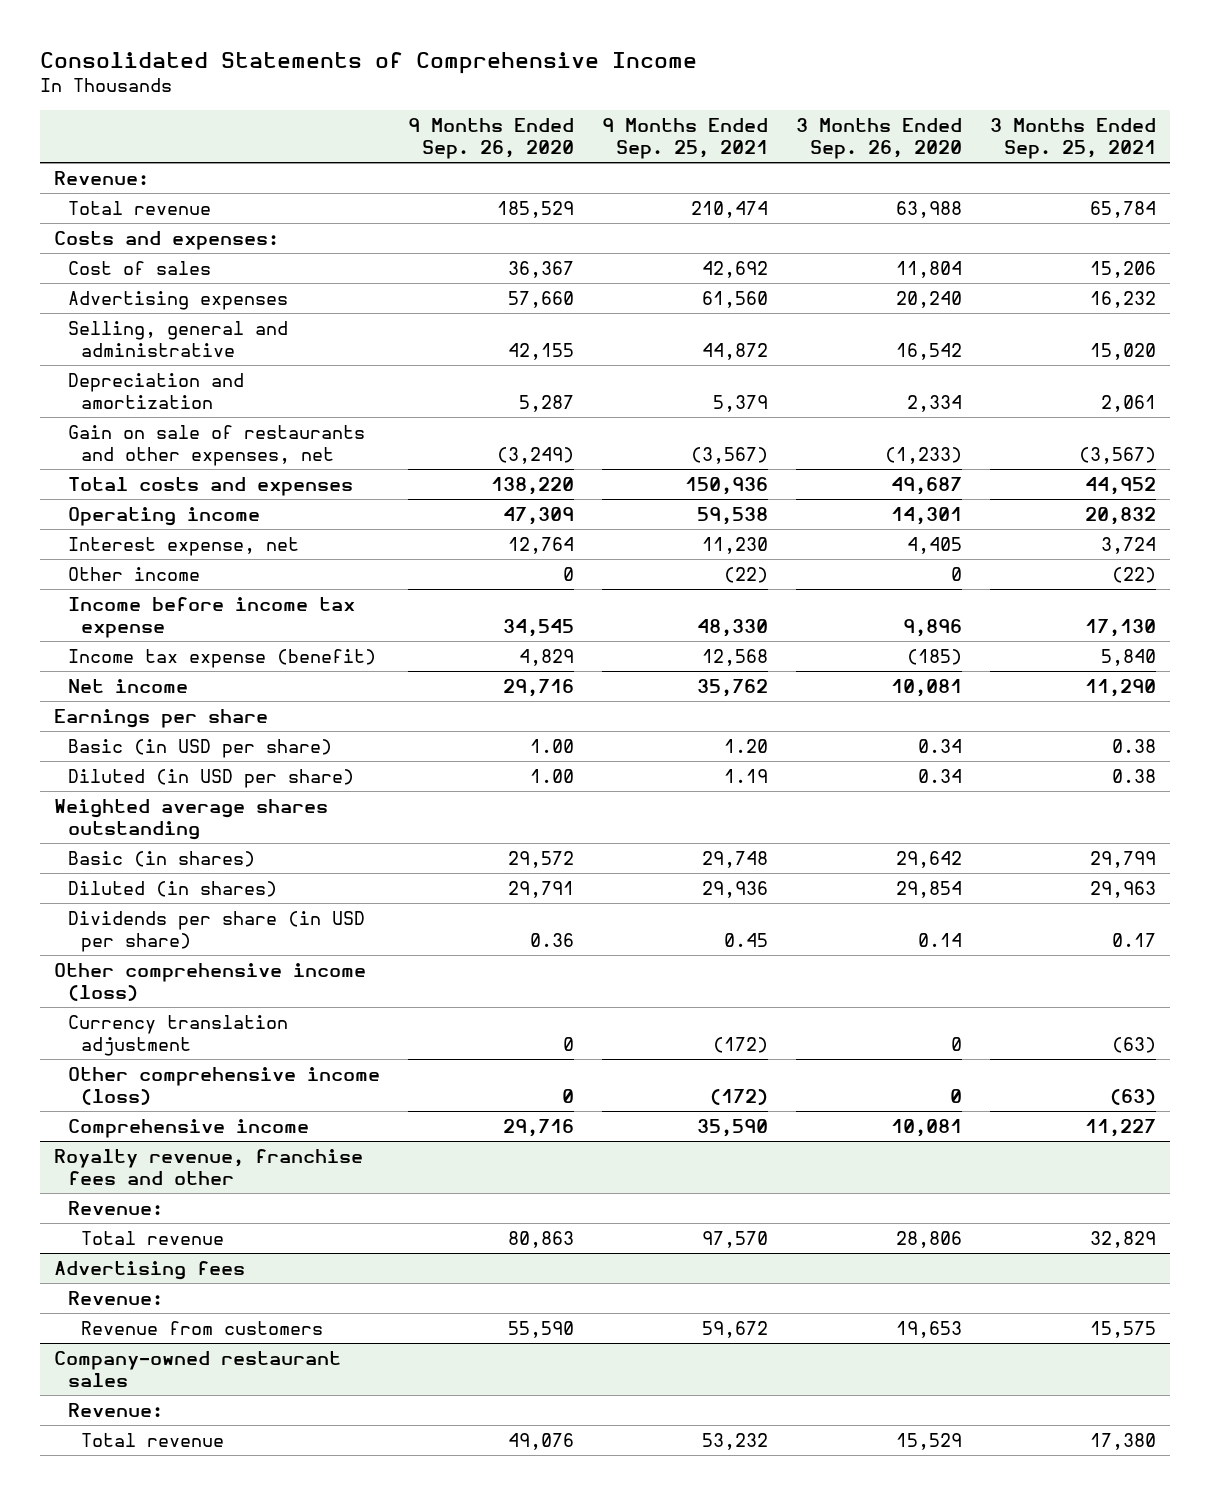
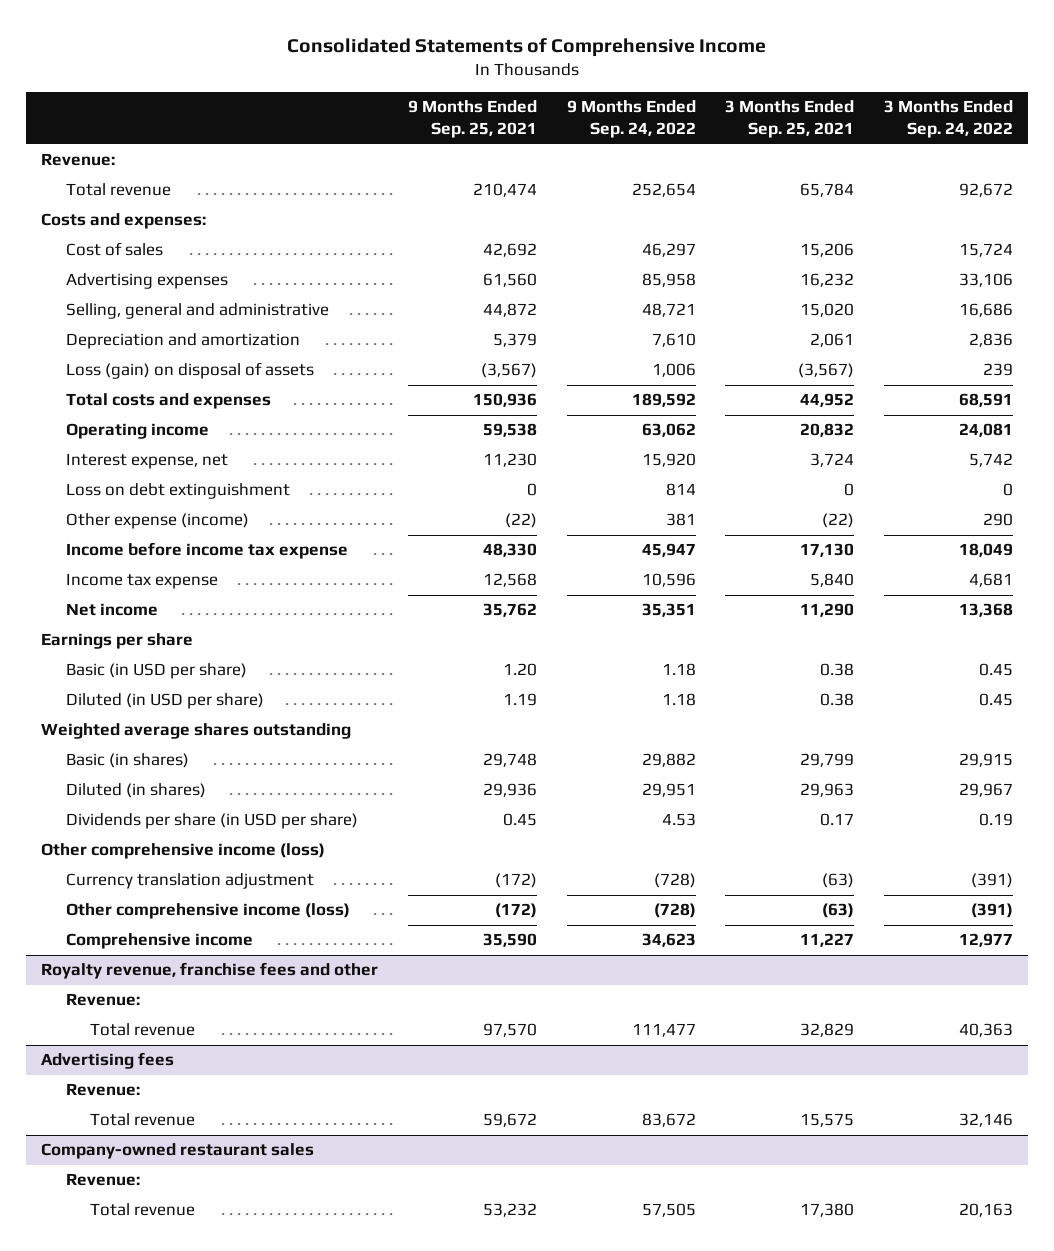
- | 9 Months Ended Sep. 26, 2020 | 9 Months Ended Sep. 25, 2021 | 3 Months Ended Sep. 26, 2020 | 3 Months Ended Sep. 25, 2021
+ | 9 Months Ended Sep. 25, 2021 | 9 Months Ended Sep. 24, 2022 | 3 Months Ended Sep. 25, 2021 | 3 Months Ended Sep. 24, 2022
- Gain on sale of restaurants and other expenses, net | (3,249) | (3,567) | (1,233) | (3,567)
+ Loss (gain) on disposal of assets | (3,567) | 1,006 | (3,567) | 239
- Other income | 0 | (22) | 0 | (22)
+ Loss on debt extinguishment | 0 | 814 | 0 | 0
+ Other expense (income) | (22) | 381 | (22) | 290
- Income tax expense (benefit) | 4,829 | 12,568 | (185) | 5,840
+ Income tax expense | 12,568 | 10,596 | 5,840 | 4,681
@ Advertising fees
- Revenue from customers | 55,590 | 59,672 | 19,653 | 15,575
+ Total revenue | 59,672 | 83,672 | 15,575 | 32,146

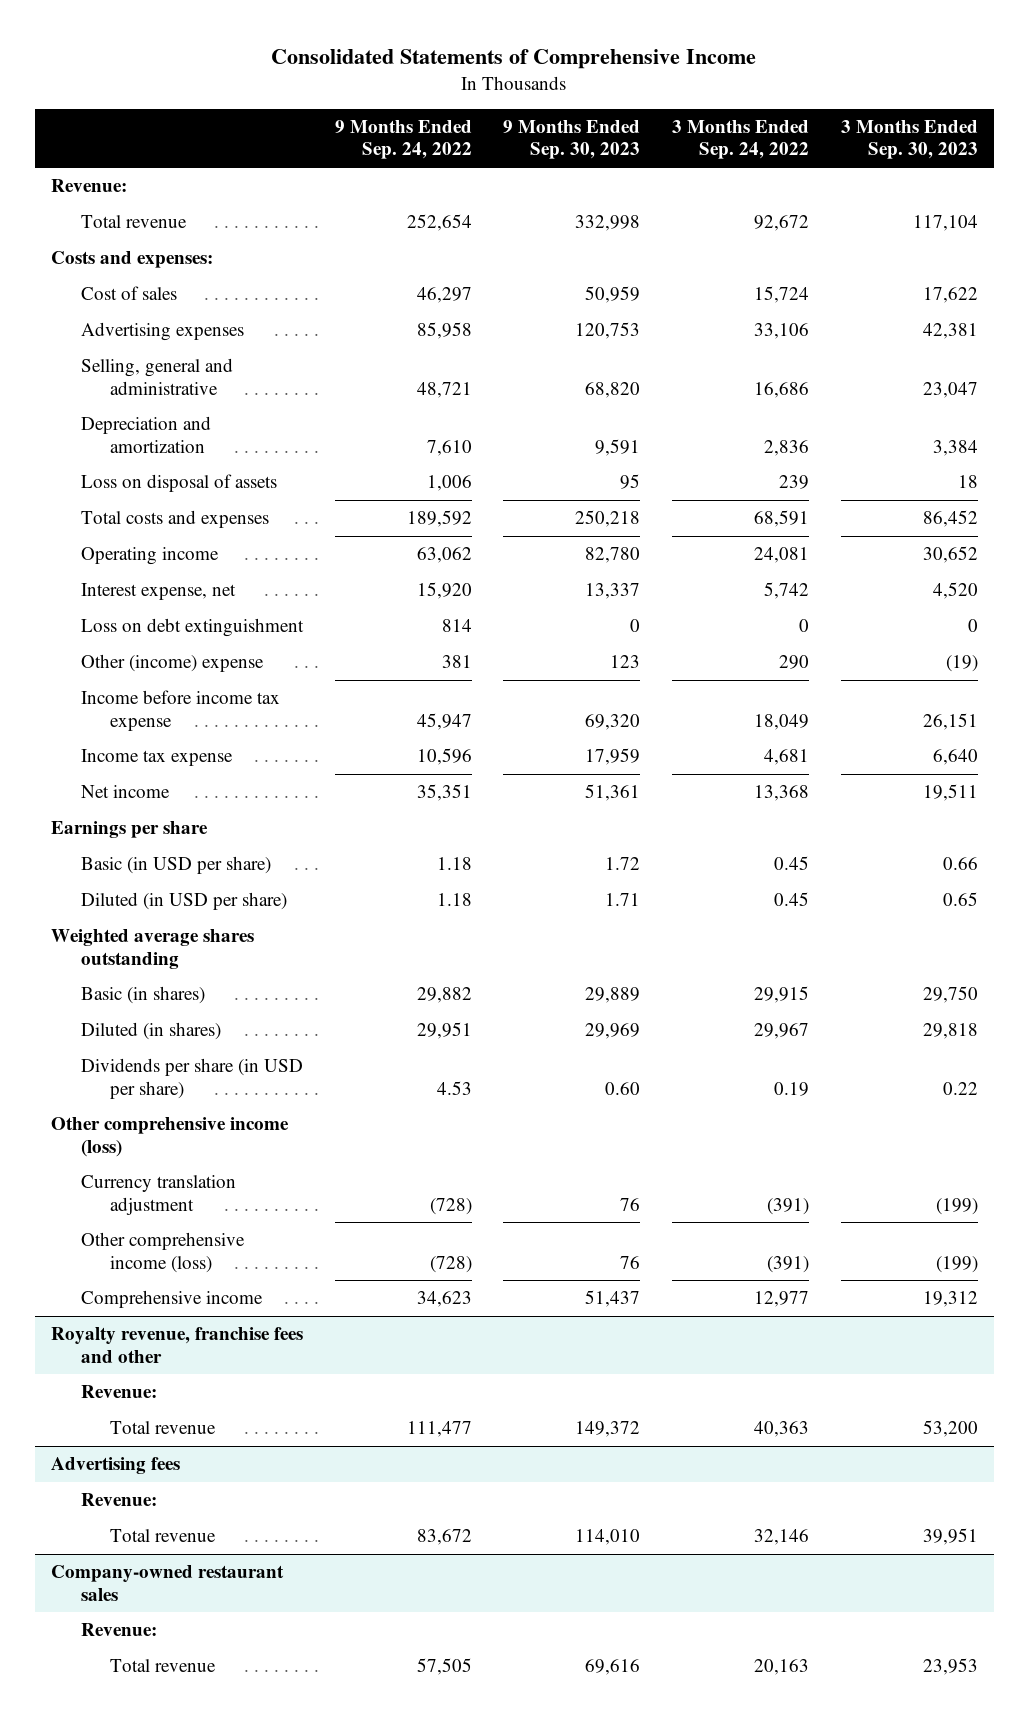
- | 9 Months Ended Sep. 25, 2021 | 9 Months Ended Sep. 24, 2022 | 3 Months Ended Sep. 25, 2021 | 3 Months Ended Sep. 24, 2022
+ | 9 Months Ended Sep. 24, 2022 | 9 Months Ended Sep. 30, 2023 | 3 Months Ended Sep. 24, 2022 | 3 Months Ended Sep. 30, 2023
- Loss (gain) on disposal of assets | (3,567) | 1,006 | (3,567) | 239
+ Loss on disposal of assets | 1,006 | 95 | 239 | 18
- Other expense (income) | (22) | 381 | (22) | 290
+ Other (income) expense | 381 | 123 | 290 | (19)

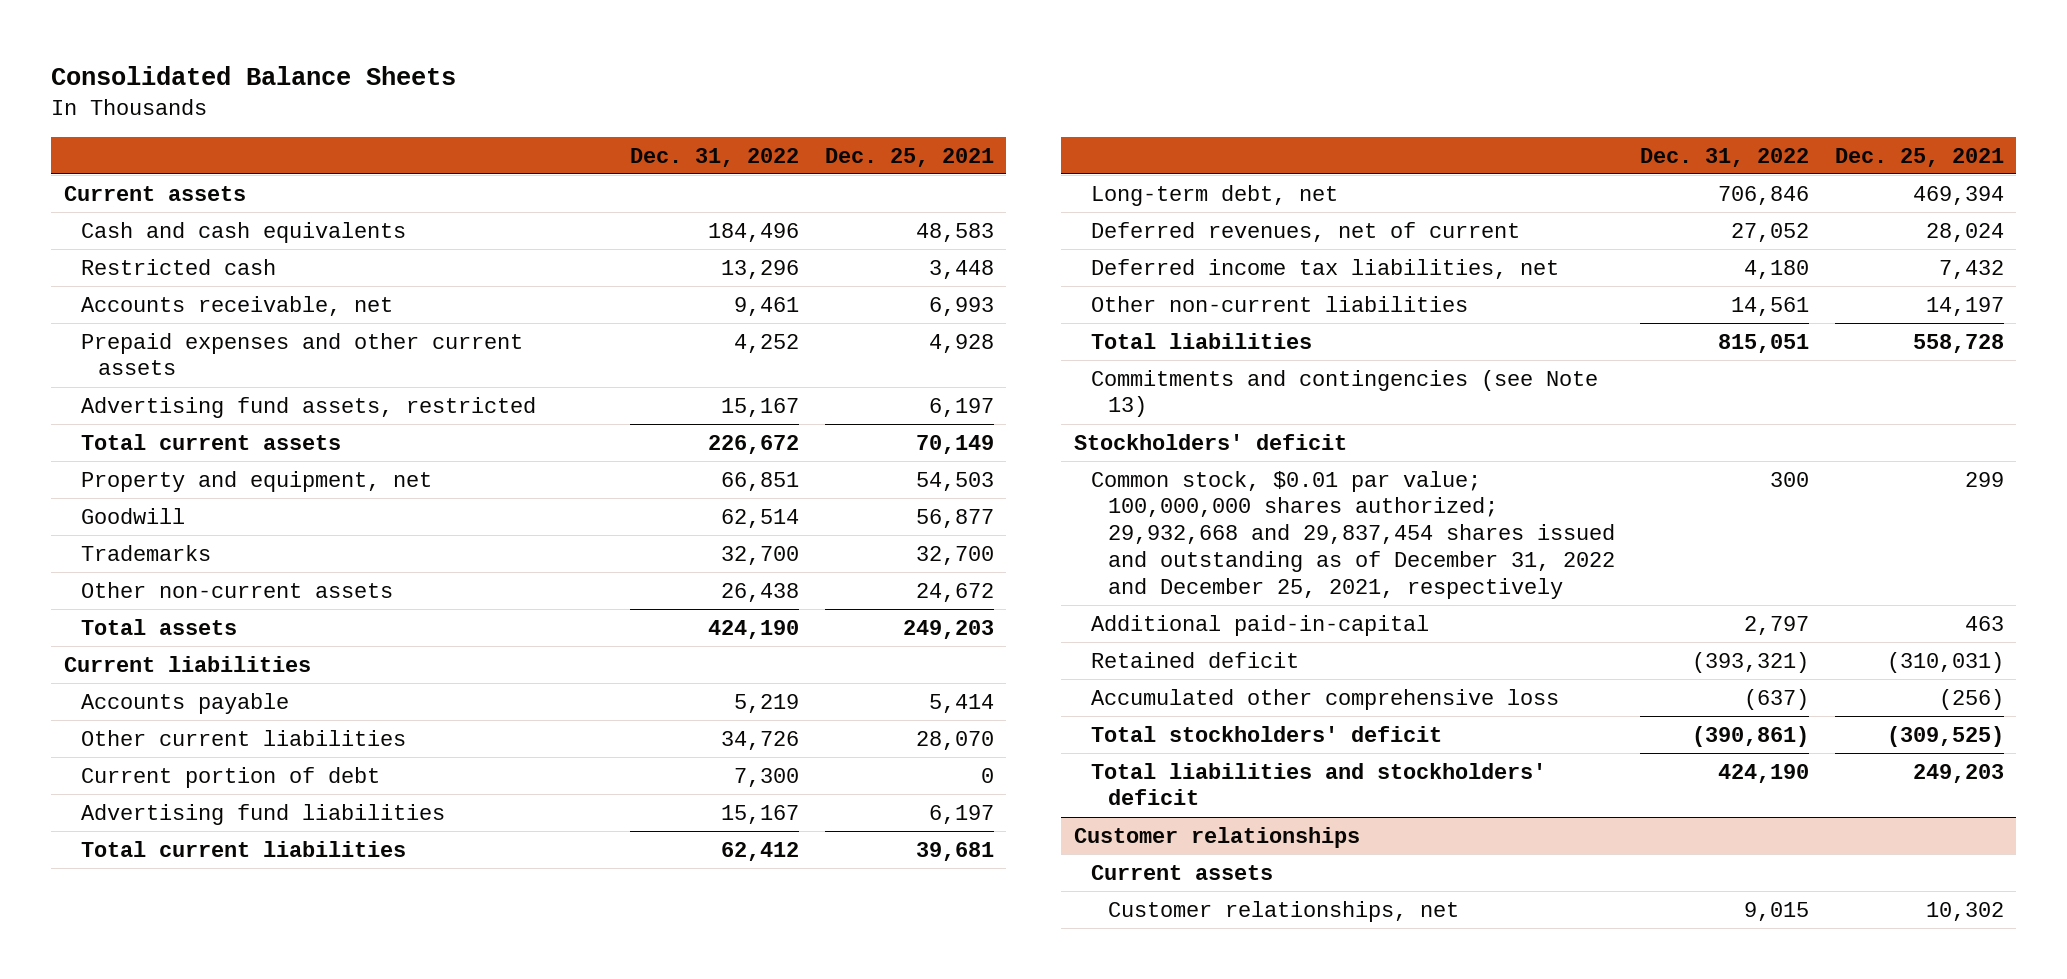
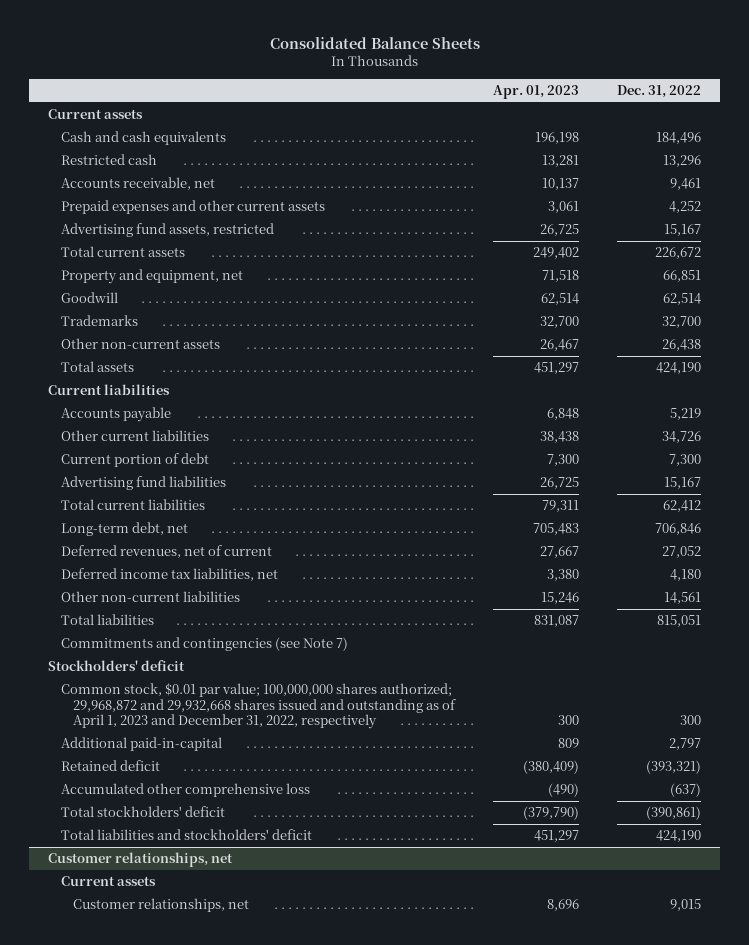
- | Dec. 31, 2022 | Dec. 25, 2021
+ | Apr. 01, 2023 | Dec. 31, 2022
- Commitments and contingencies (see Note 13)
+ Commitments and contingencies (see Note 7)
- Common stock, $0.01 par value; 100,000,000 shares authorized; 29,932,668 and 29,837,454 shares issued and outstanding as of December 31, 2022 and December 25, 2021, respectively | 300 | 299
+ Common stock, $0.01 par value; 100,000,000 shares authorized; 29,968,872 and 29,932,668 shares issued and outstanding as of April 1, 2023 and December 31, 2022, respectively | 300 | 300
- Customer relationships
+ Customer relationships, net

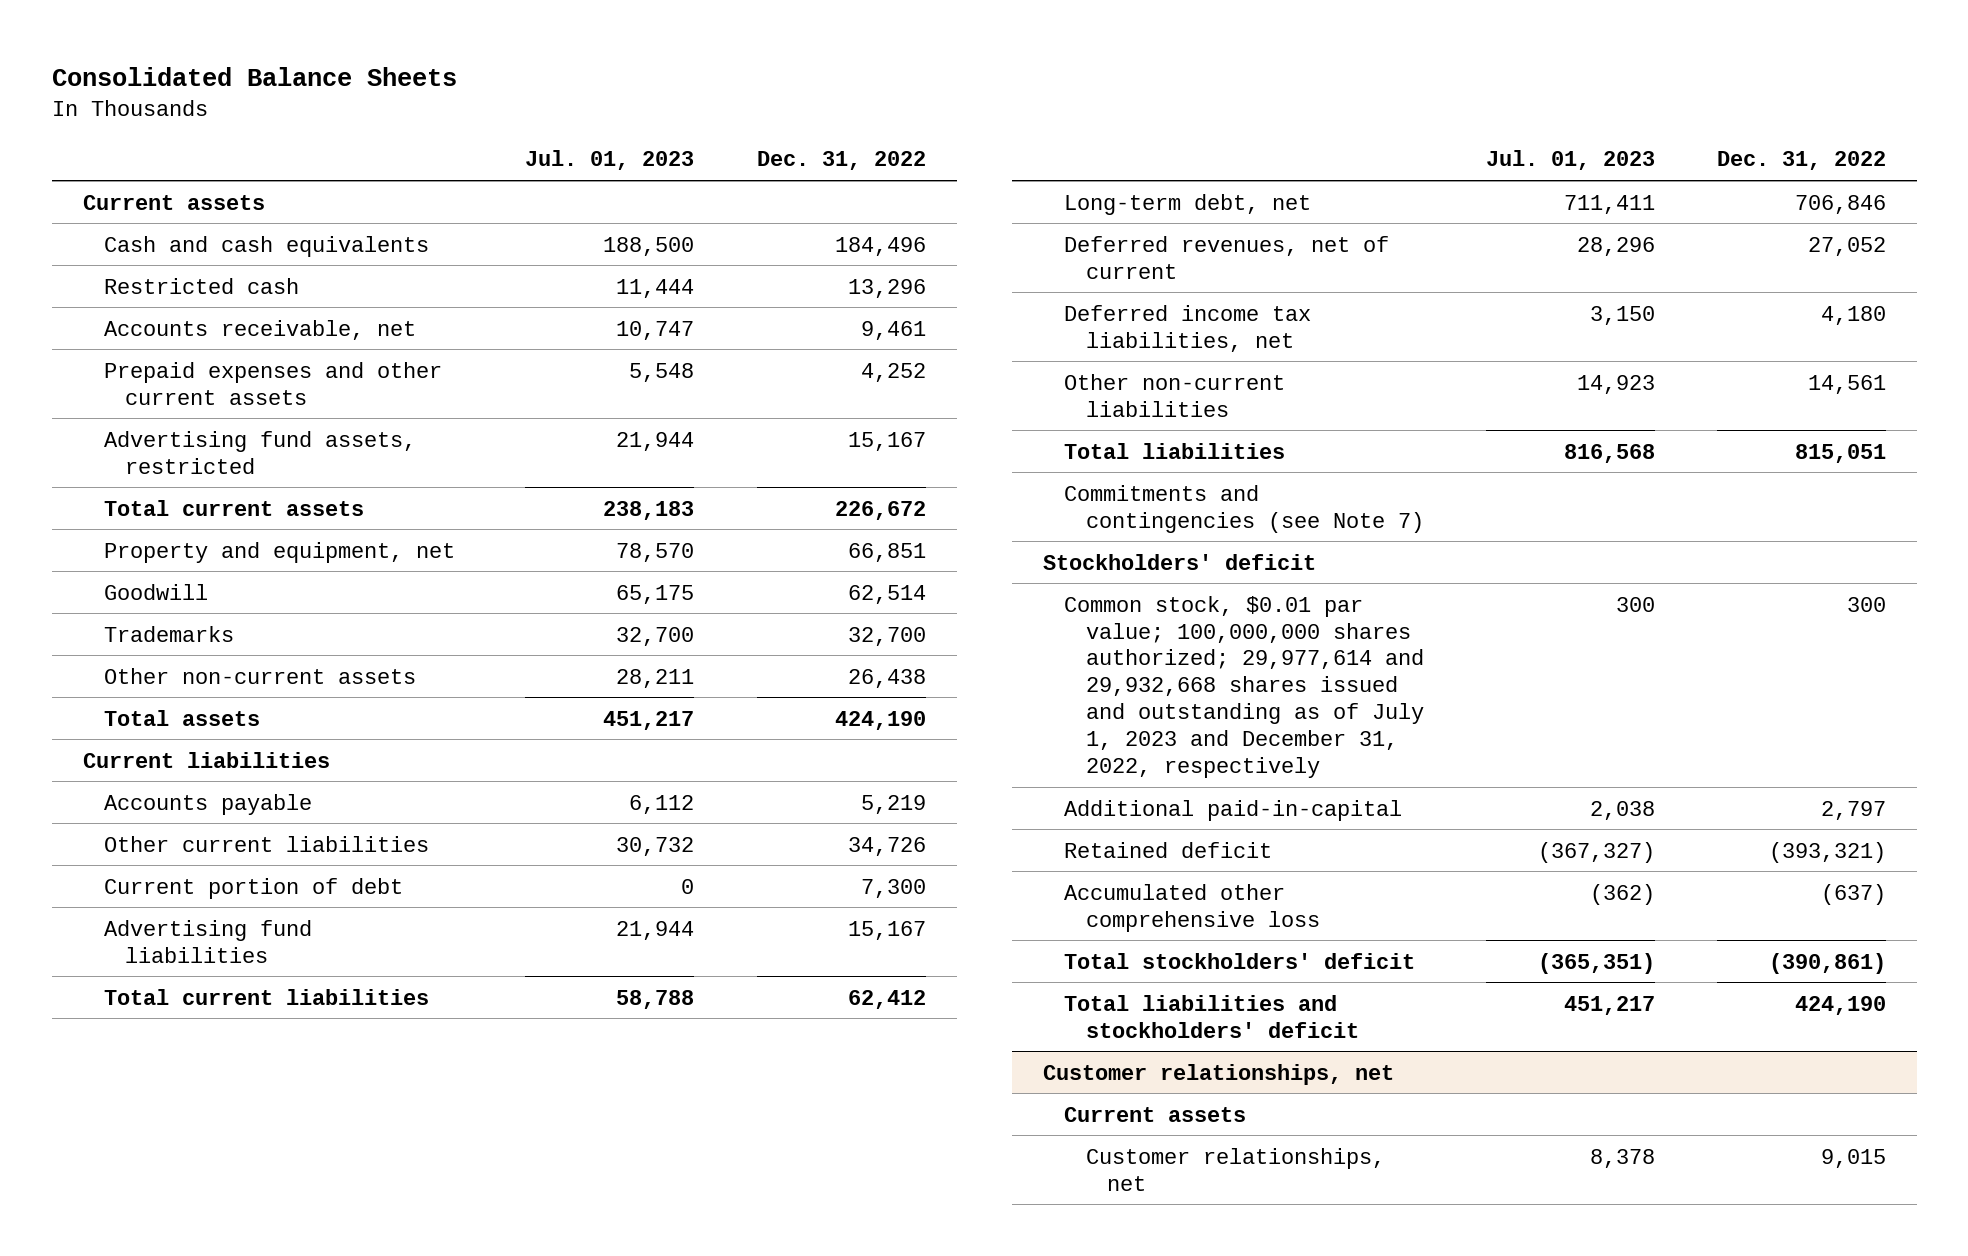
- | Apr. 01, 2023 | Dec. 31, 2022
+ | Jul. 01, 2023 | Dec. 31, 2022
- Common stock, $0.01 par value; 100,000,000 shares authorized; 29,968,872 and 29,932,668 shares issued and outstanding as of April 1, 2023 and December 31, 2022, respectively | 300 | 300
+ Common stock, $0.01 par value; 100,000,000 shares authorized; 29,977,614 and 29,932,668 shares issued and outstanding as of July 1, 2023 and December 31, 2022, respectively | 300 | 300

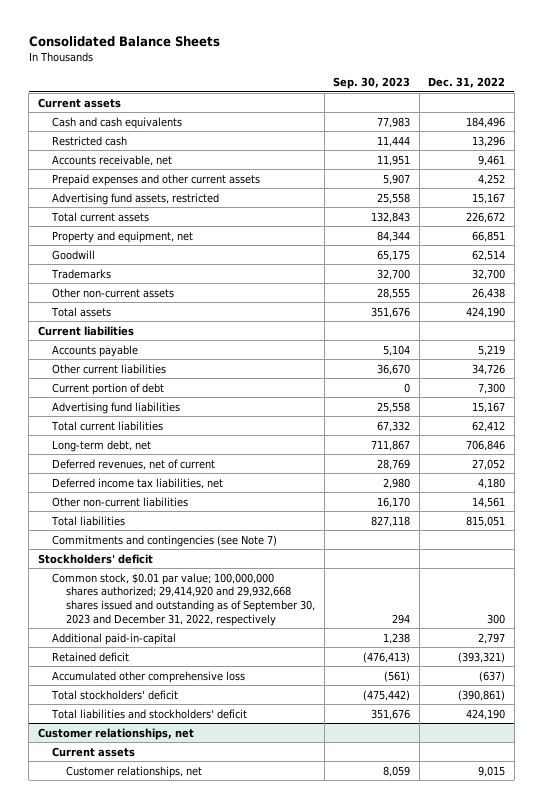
- | Jul. 01, 2023 | Dec. 31, 2022
+ | Sep. 30, 2023 | Dec. 31, 2022
- Common stock, $0.01 par value; 100,000,000 shares authorized; 29,977,614 and 29,932,668 shares issued and outstanding as of July 1, 2023 and December 31, 2022, respectively | 300 | 300
+ Common stock, $0.01 par value; 100,000,000 shares authorized; 29,414,920 and 29,932,668 shares issued and outstanding as of September 30, 2023 and December 31, 2022, respectively | 294 | 300

